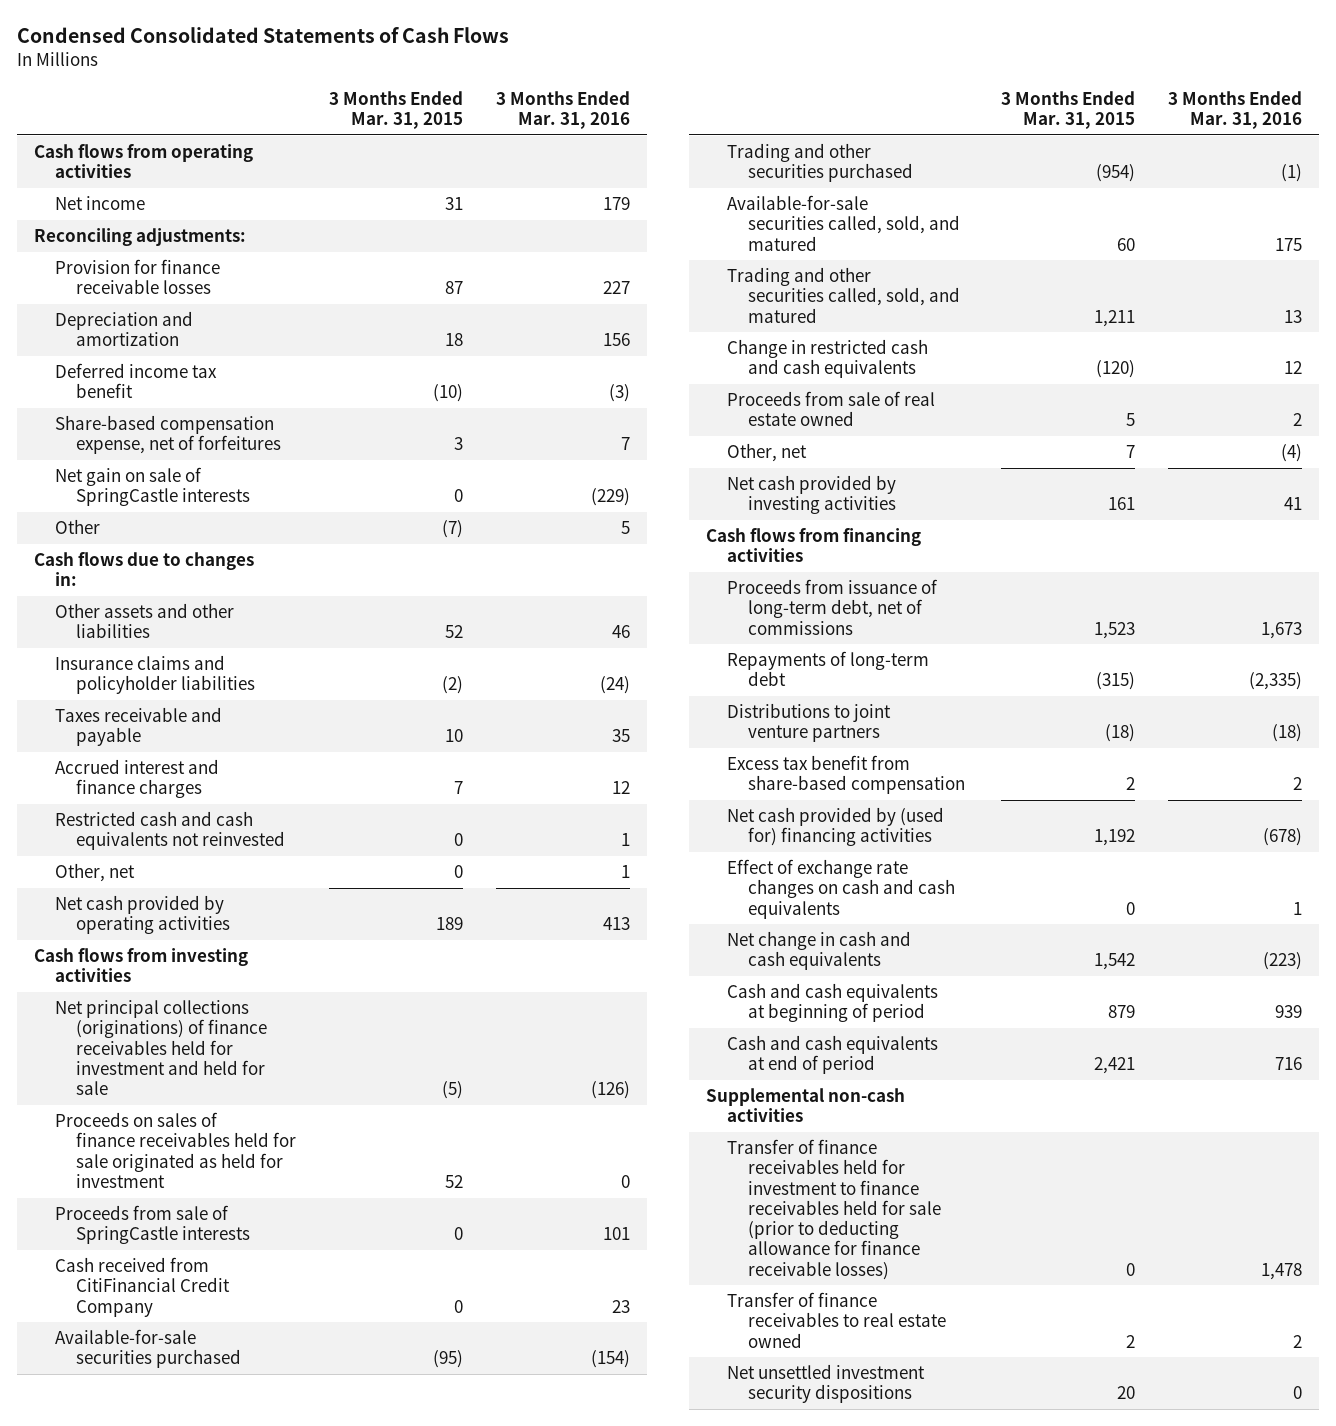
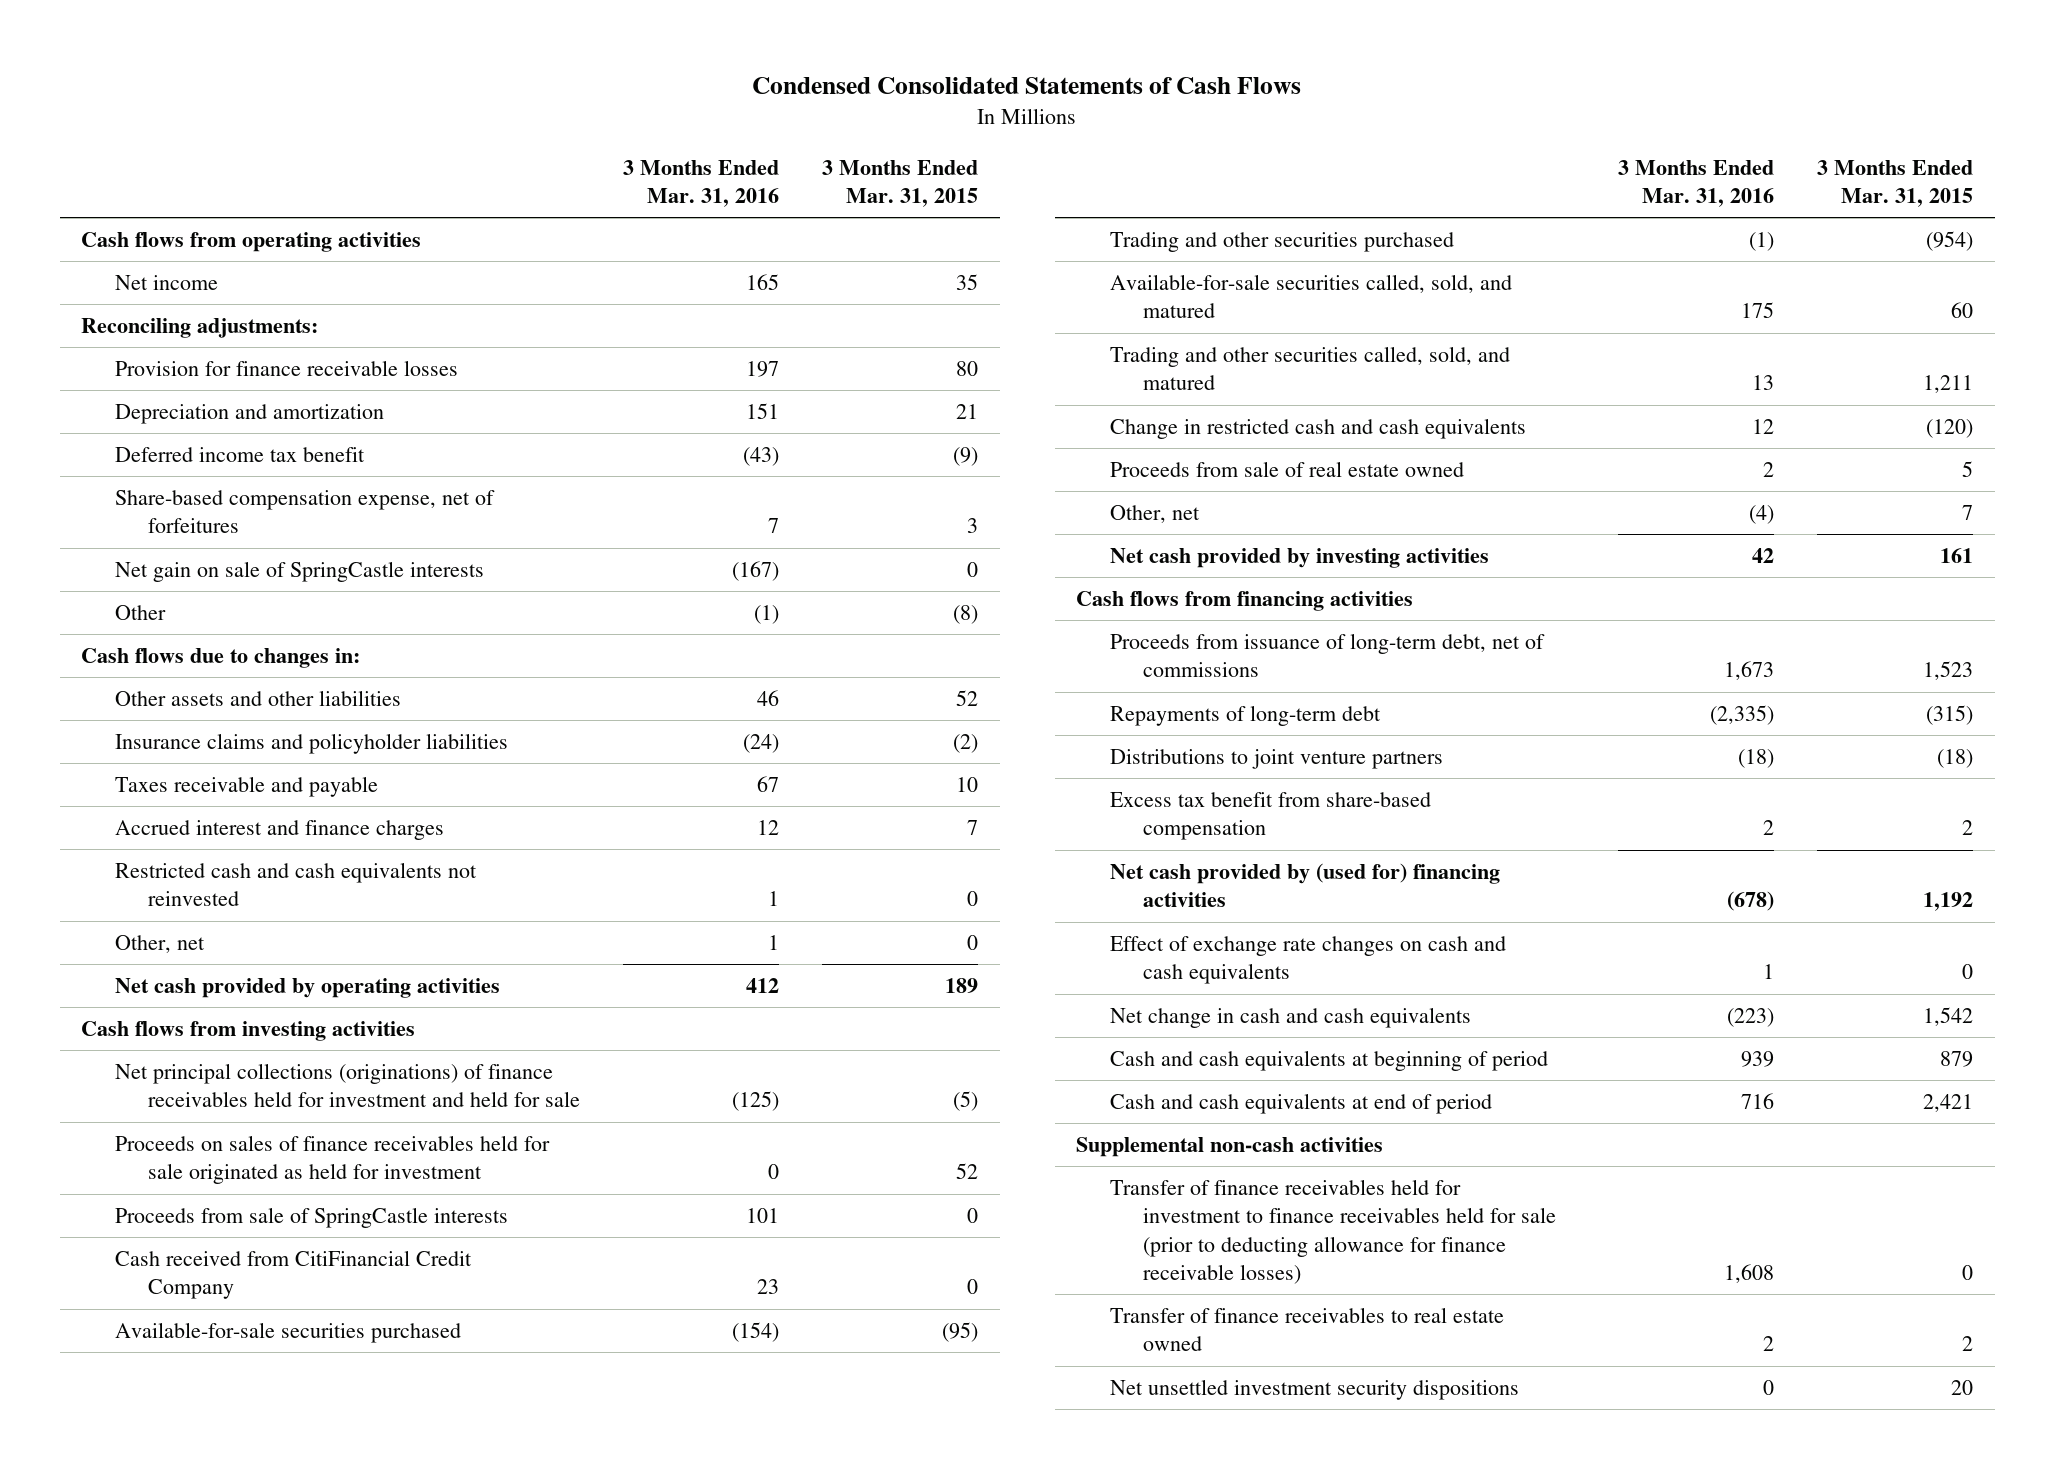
- | 3 Months Ended Mar. 31, 2015 | 3 Months Ended Mar. 31, 2016
+ | 3 Months Ended Mar. 31, 2016 | 3 Months Ended Mar. 31, 2015
- Net income | 31 | 179
+ Net income | 165 | 35
- Provision for finance receivable losses | 87 | 227
- Depreciation and amortization | 18 | 156
- Deferred income tax benefit | (10) | (3)
+ Provision for finance receivable losses | 197 | 80
+ Depreciation and amortization | 151 | 21
+ Deferred income tax benefit | (43) | (9)
- Net gain on sale of SpringCastle interests | 0 | (229)
- Other | (7) | 5
+ Net gain on sale of SpringCastle interests | (167) | 0
+ Other | (1) | (8)
- Taxes receivable and payable | 10 | 35
+ Taxes receivable and payable | 67 | 10
- Net cash provided by operating activities | 189 | 413
+ Net cash provided by operating activities | 412 | 189
- Net principal collections (originations) of finance receivables held for investment and held for sale | (5) | (126)
+ Net principal collections (originations) of finance receivables held for investment and held for sale | (125) | (5)
- Net cash provided by investing activities | 161 | 41
+ Net cash provided by investing activities | 42 | 161
- Transfer of finance receivables held for investment to finance receivables held for sale (prior to deducting allowance for finance receivable losses) | 0 | 1,478
+ Transfer of finance receivables held for investment to finance receivables held for sale (prior to deducting allowance for finance receivable losses) | 1,608 | 0

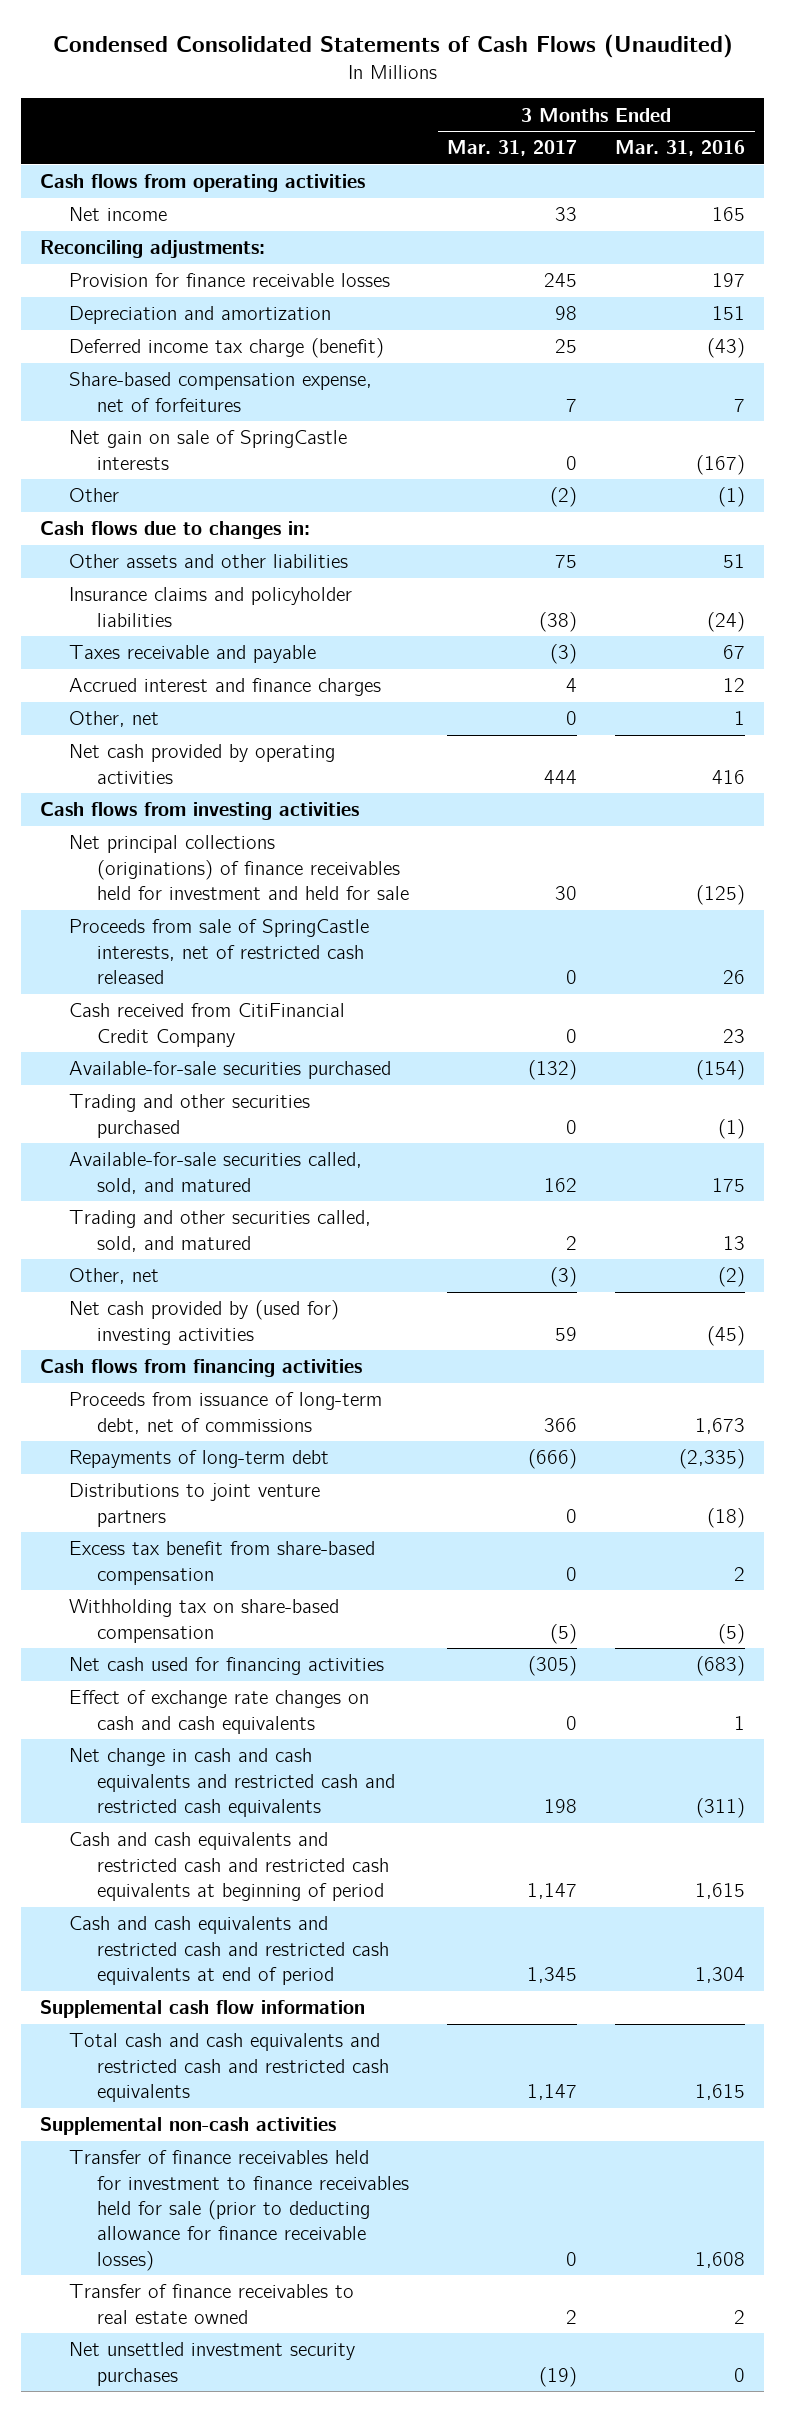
- Condensed Consolidated Statements of Cash Flows
+ Condensed Consolidated Statements of Cash Flows (Unaudited)
- | 3 Months Ended Mar. 31, 2016 | 3 Months Ended Mar. 31, 2015
+ | 3 Months Ended Mar. 31, 2017 | 3 Months Ended Mar. 31, 2016
- Deferred income tax benefit | (43) | (9)
+ Deferred income tax charge (benefit) | 25 | (43)
- Other assets and other liabilities | 46 | 52
+ Other assets and other liabilities | 75 | 51
- Restricted cash and cash equivalents not reinvested | 1 | 0
- Net cash provided by operating activities | 412 | 189
+ Net cash provided by operating activities | 444 | 416
- Proceeds on sales of finance receivables held for sale originated as held for investment | 0 | 52
- Proceeds from sale of SpringCastle interests | 101 | 0
+ Proceeds from sale of SpringCastle interests, net of restricted cash released | 0 | 26
- Change in restricted cash and cash equivalents | 12 | (120)
- Proceeds from sale of real estate owned | 2 | 5
- Other, net | (4) | 7
- Net cash provided by investing activities | 42 | 161
+ Other, net | (3) | (2)
+ Net cash provided by (used for) investing activities | 59 | (45)
- Net cash provided by (used for) financing activities | (678) | 1,192
+ Withholding tax on share-based compensation | (5) | (5)
+ Net cash used for financing activities | (305) | (683)
- Net change in cash and cash equivalents | (223) | 1,542
- Cash and cash equivalents at beginning of period | 939 | 879
- Cash and cash equivalents at end of period | 716 | 2,421
+ Net change in cash and cash equivalents and restricted cash and restricted cash equivalents | 198 | (311)
+ Cash and cash equivalents and restricted cash and restricted cash equivalents at beginning of period | 1,147 | 1,615
+ Cash and cash equivalents and restricted cash and restricted cash equivalents at end of period | 1,345 | 1,304
+ Supplemental cash flow information
+ Total cash and cash equivalents and restricted cash and restricted cash equivalents | 1,147 | 1,615
- Net unsettled investment security dispositions | 0 | 20
+ Net unsettled investment security purchases | (19) | 0

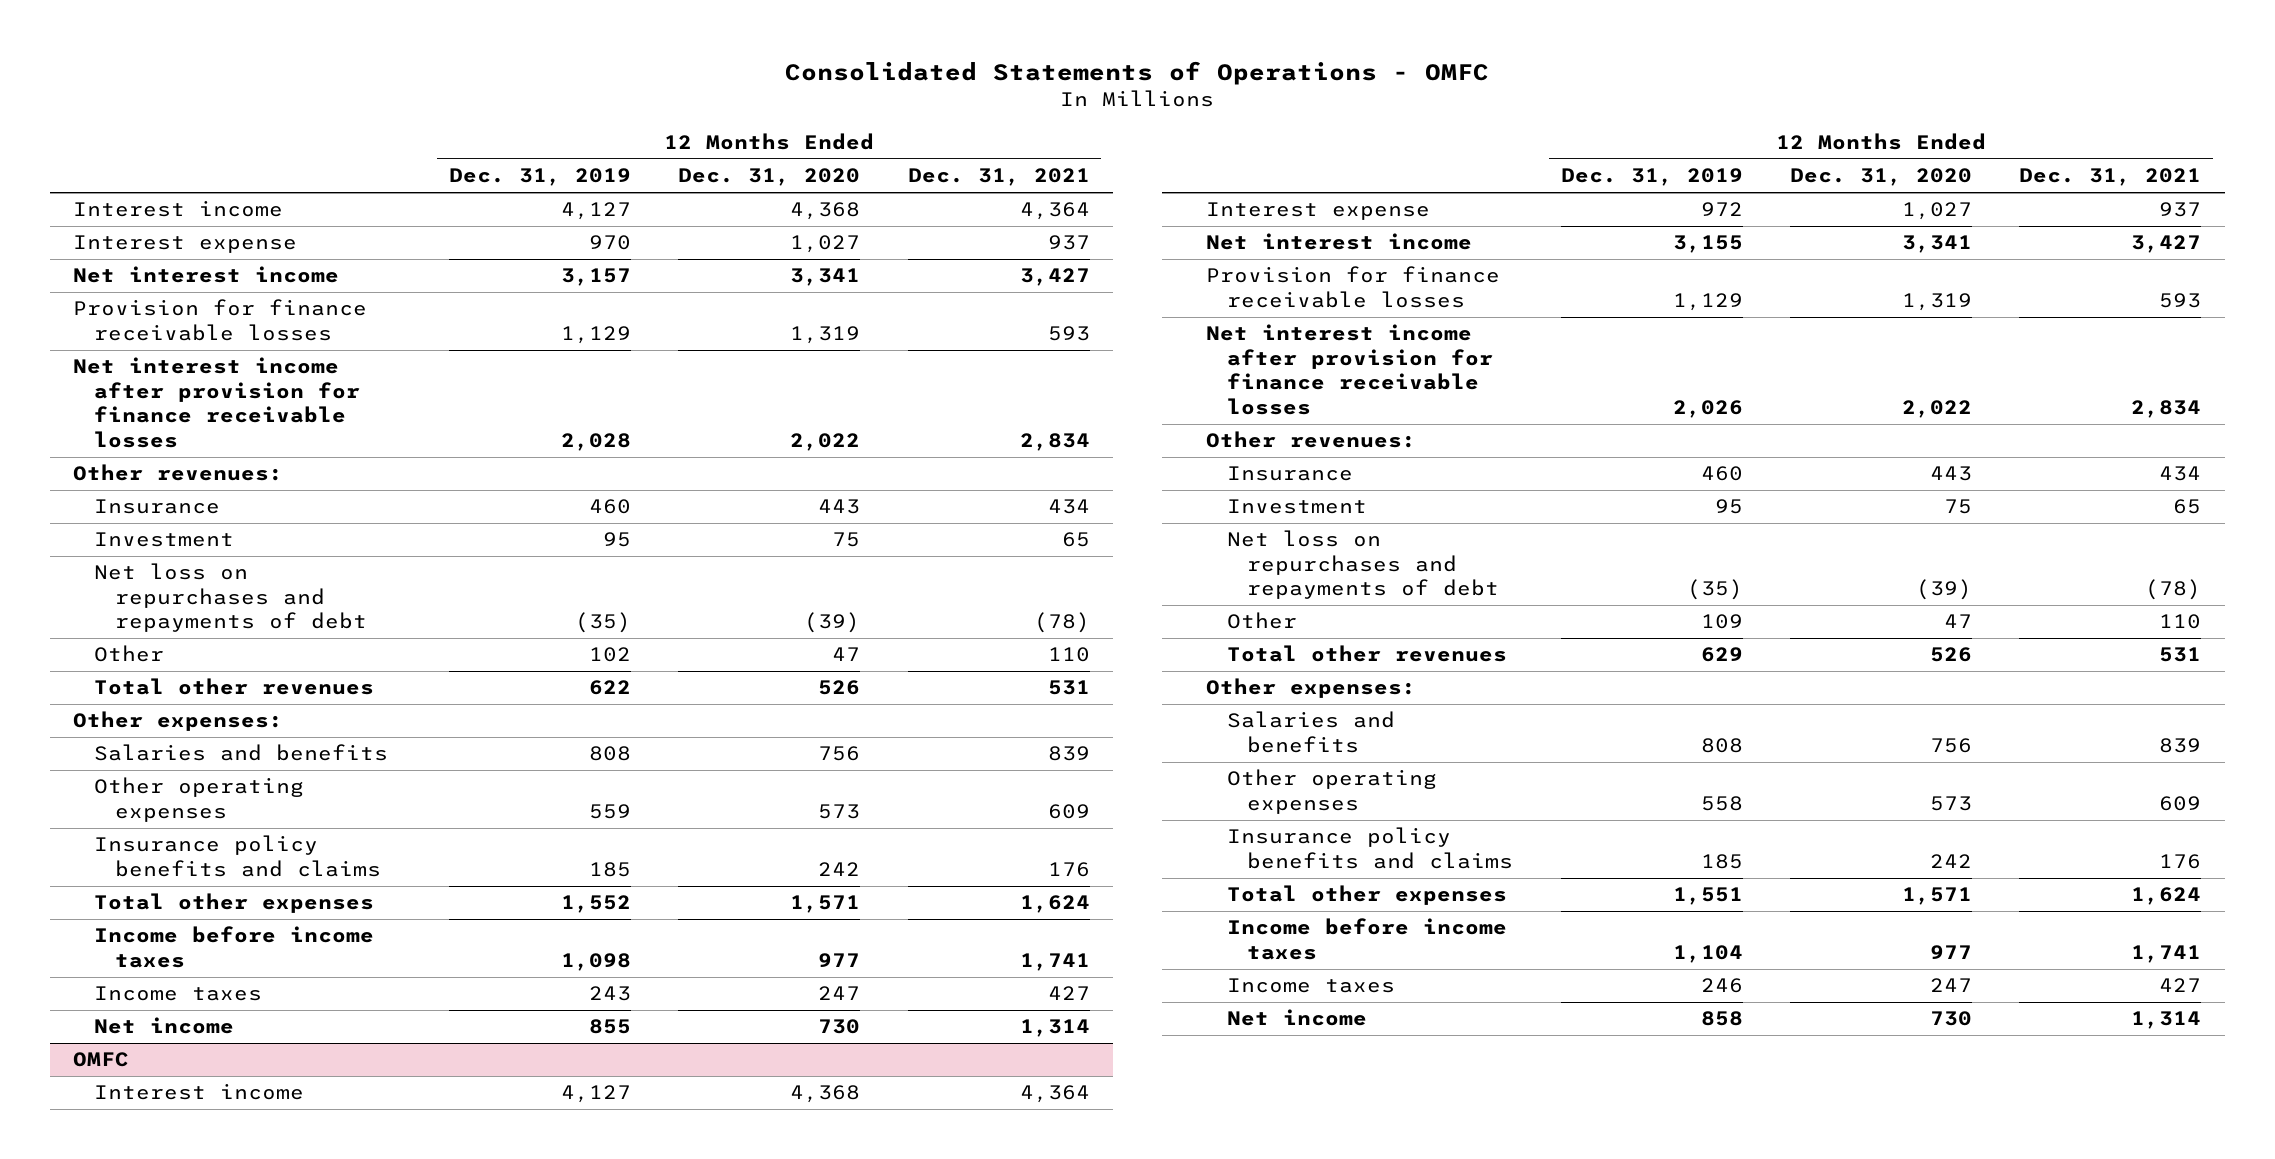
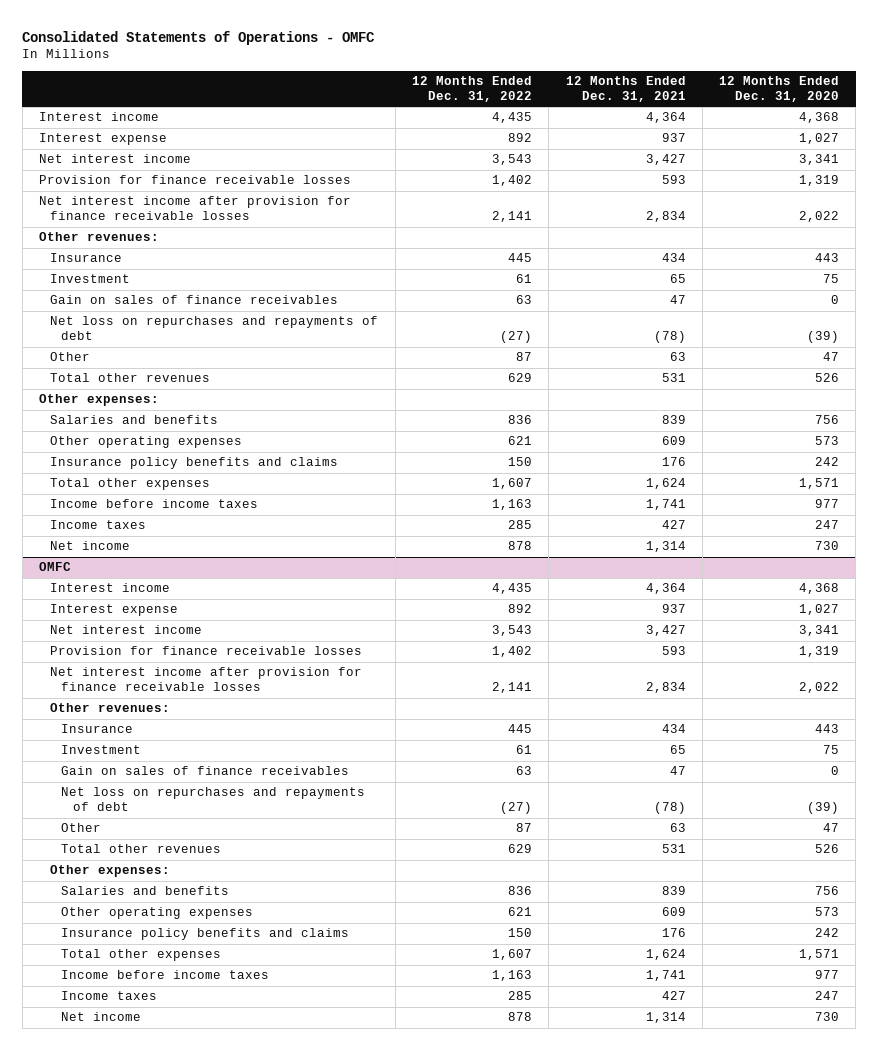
- | 12 Months Ended Dec. 31, 2019 | 12 Months Ended Dec. 31, 2020 | 12 Months Ended Dec. 31, 2021
+ | 12 Months Ended Dec. 31, 2022 | 12 Months Ended Dec. 31, 2021 | 12 Months Ended Dec. 31, 2020
+ Gain on sales of finance receivables | 63 | 47 | 0
- Other | 102 | 47 | 110
+ Other | 87 | 63 | 47
@ OMFC
+ Gain on sales of finance receivables | 63 | 47 | 0
- Other | 109 | 47 | 110
+ Other | 87 | 63 | 47

